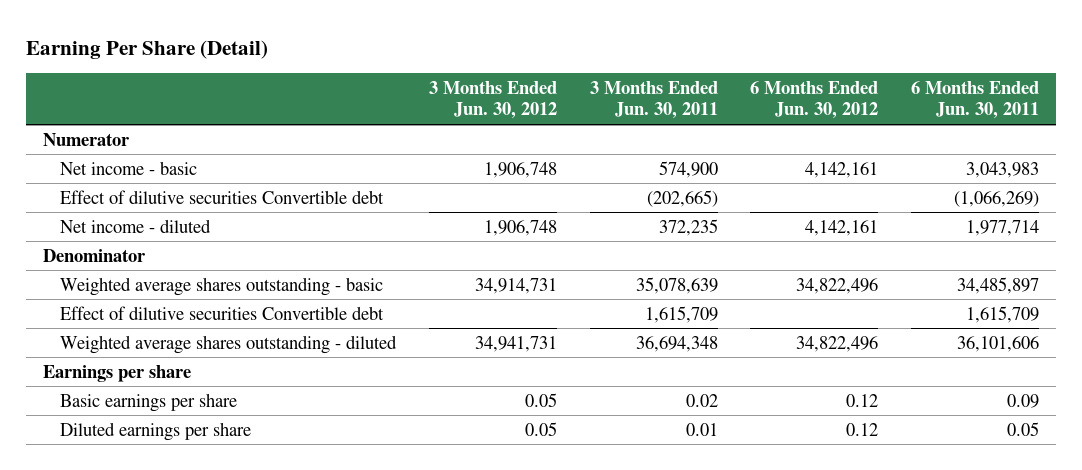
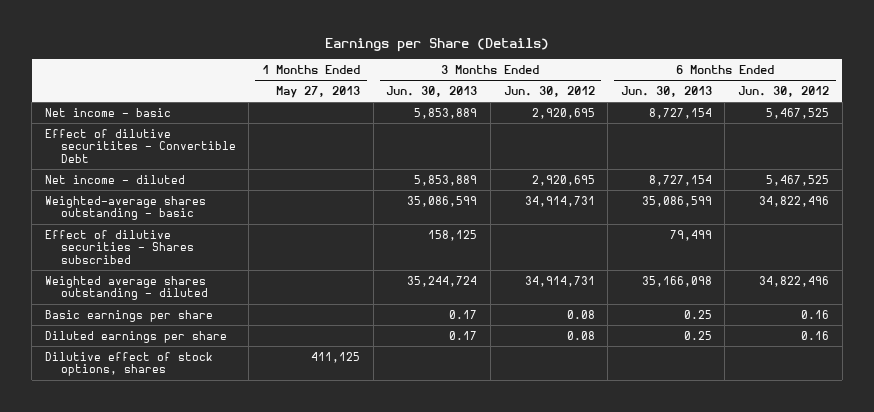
- Earning Per Share (Detail)
+ Earnings per Share (Details)
- | 3 Months Ended Jun. 30, 2012 | 3 Months Ended Jun. 30, 2011 | 6 Months Ended Jun. 30, 2012 | 6 Months Ended Jun. 30, 2011
+ | 1 Months Ended May 27, 2013 | 3 Months Ended Jun. 30, 2013 | 3 Months Ended Jun. 30, 2012 | 6 Months Ended Jun. 30, 2013 | 6 Months Ended Jun. 30, 2012
- Numerator
- Net income - basic | 1,906,748 | 574,900 | 4,142,161 | 3,043,983
- Effect of dilutive securities Convertible debt | | (202,665) | | (1,066,269)
- Net income - diluted | 1,906,748 | 372,235 | 4,142,161 | 1,977,714
- Denominator
- Weighted average shares outstanding - basic | 34,914,731 | 35,078,639 | 34,822,496 | 34,485,897
- Effect of dilutive securities Convertible debt | | 1,615,709 | | 1,615,709
- Weighted average shares outstanding - diluted | 34,941,731 | 36,694,348 | 34,822,496 | 36,101,606
- Earnings per share
- Basic earnings per share | 0.05 | 0.02 | 0.12 | 0.09
- Diluted earnings per share | 0.05 | 0.01 | 0.12 | 0.05
+ Net income - basic | | 5,853,889 | 2,920,695 | 8,727,154 | 5,467,525
+ Effect of dilutive securitites - Convertible Debt
+ Net income - diluted | | 5,853,889 | 2,920,695 | 8,727,154 | 5,467,525
+ Weighted-average shares outstanding - basic | | 35,086,599 | 34,914,731 | 35,086,599 | 34,822,496
+ Effect of dilutive securities - Shares subscribed | | 158,125 | | 79,499 |
+ Weighted average shares outstanding - diluted | | 35,244,724 | 34,914,731 | 35,166,098 | 34,822,496
+ Basic earnings per share | | 0.17 | 0.08 | 0.25 | 0.16
+ Diluted earnings per share | | 0.17 | 0.08 | 0.25 | 0.16
+ Dilutive effect of stock options, shares | 411,125 | | | |

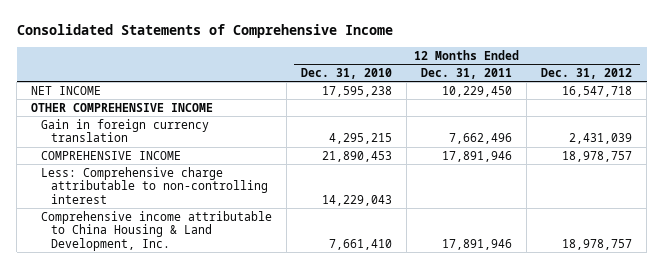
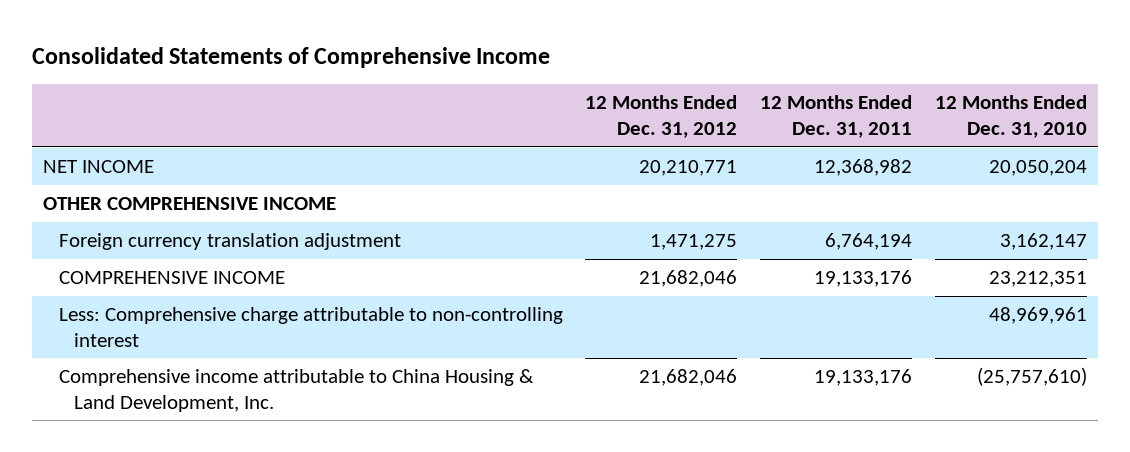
- | 12 Months Ended Dec. 31, 2010 | 12 Months Ended Dec. 31, 2011 | 12 Months Ended Dec. 31, 2012
+ | 12 Months Ended Dec. 31, 2012 | 12 Months Ended Dec. 31, 2011 | 12 Months Ended Dec. 31, 2010
- NET INCOME | 17,595,238 | 10,229,450 | 16,547,718
+ NET INCOME | 20,210,771 | 12,368,982 | 20,050,204
- Gain in foreign currency translation | 4,295,215 | 7,662,496 | 2,431,039
- COMPREHENSIVE INCOME | 21,890,453 | 17,891,946 | 18,978,757
- Less: Comprehensive charge attributable to non-controlling interest | 14,229,043 | |
- Comprehensive income attributable to China Housing & Land Development, Inc. | 7,661,410 | 17,891,946 | 18,978,757
+ Foreign currency translation adjustment | 1,471,275 | 6,764,194 | 3,162,147
+ COMPREHENSIVE INCOME | 21,682,046 | 19,133,176 | 23,212,351
+ Less: Comprehensive charge attributable to non-controlling interest | | | 48,969,961
+ Comprehensive income attributable to China Housing & Land Development, Inc. | 21,682,046 | 19,133,176 | (25,757,610)

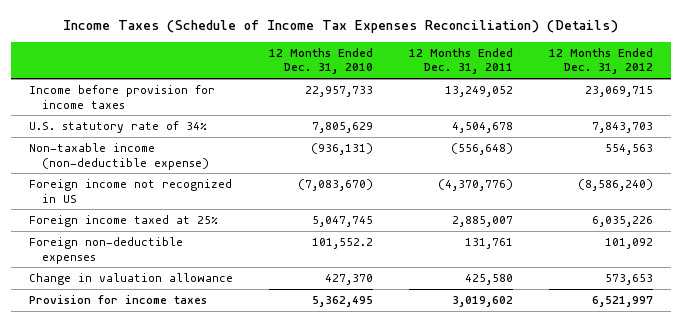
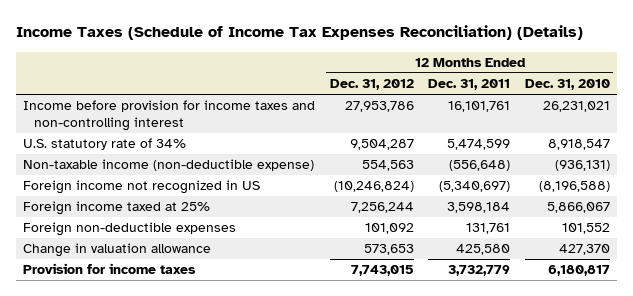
- | 12 Months Ended Dec. 31, 2010 | 12 Months Ended Dec. 31, 2011 | 12 Months Ended Dec. 31, 2012
+ | 12 Months Ended Dec. 31, 2012 | 12 Months Ended Dec. 31, 2011 | 12 Months Ended Dec. 31, 2010
- Income before provision for income taxes | 22,957,733 | 13,249,052 | 23,069,715
- U.S. statutory rate of 34% | 7,805,629 | 4,504,678 | 7,843,703
+ Income before provision for income taxes and non-controlling interest | 27,953,786 | 16,101,761 | 26,231,021
+ U.S. statutory rate of 34% | 9,504,287 | 5,474,599 | 8,918,547
- Foreign income not recognized in US | (7,083,670) | (4,370,776) | (8,586,240)
- Foreign income taxed at 25% | 5,047,745 | 2,885,007 | 6,035,226
- Foreign non-deductible expenses | 101,552.2 | 131,761 | 101,092
+ Foreign income not recognized in US | (10,246,824) | (5,340,697) | (8,196,588)
+ Foreign income taxed at 25% | 7,256,244 | 3,598,184 | 5,866,067
+ Foreign non-deductible expenses | 101,092 | 131,761 | 101,552
- Provision for income taxes | 5,362,495 | 3,019,602 | 6,521,997
+ Provision for income taxes | 7,743,015 | 3,732,779 | 6,180,817

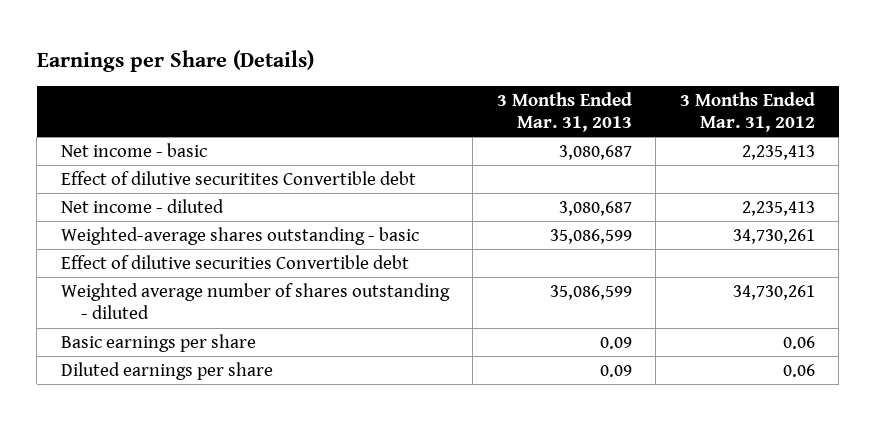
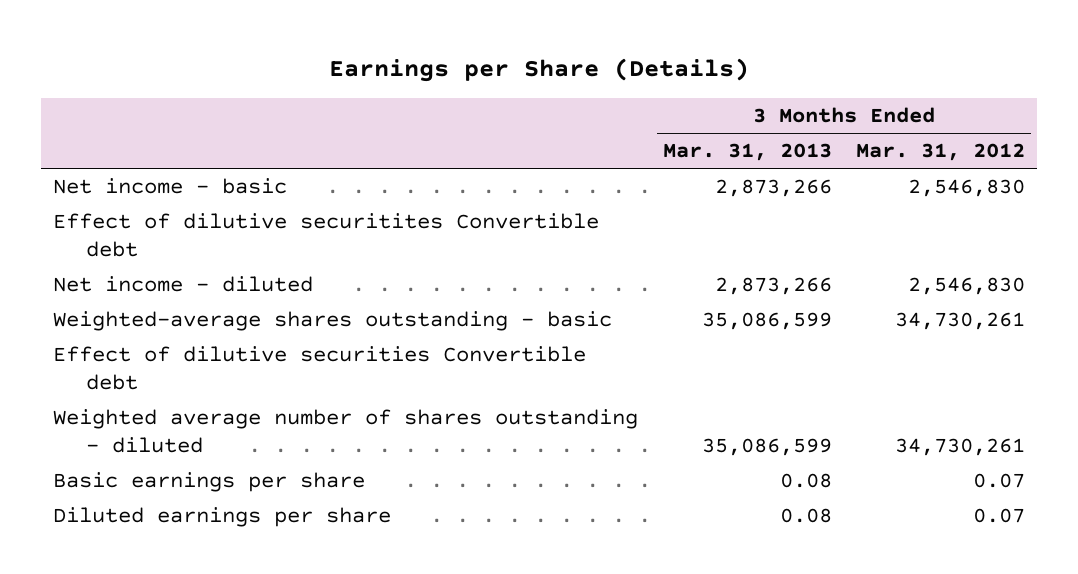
- Net income - basic | 3,080,687 | 2,235,413
+ Net income - basic | 2,873,266 | 2,546,830
- Net income - diluted | 3,080,687 | 2,235,413
+ Net income - diluted | 2,873,266 | 2,546,830
- Basic earnings per share | 0.09 | 0.06
- Diluted earnings per share | 0.09 | 0.06
+ Basic earnings per share | 0.08 | 0.07
+ Diluted earnings per share | 0.08 | 0.07

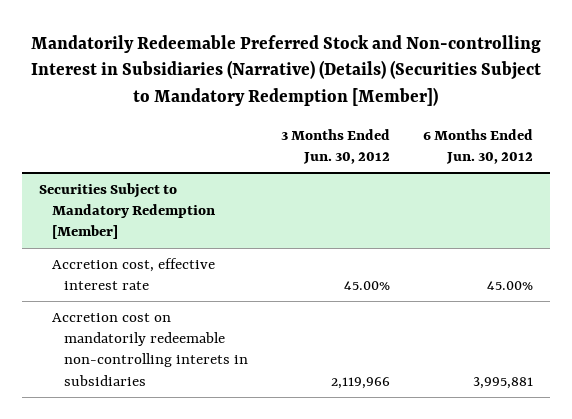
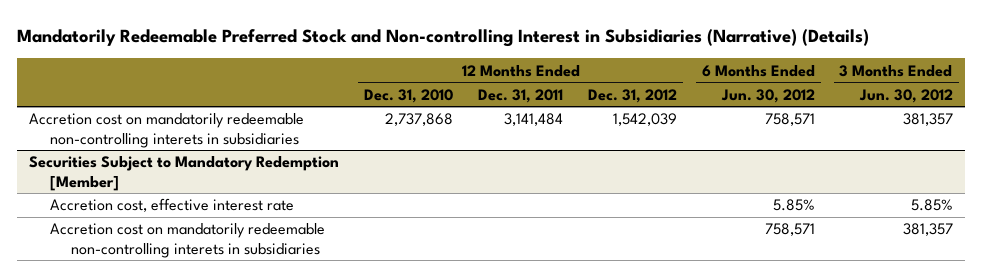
- Mandatorily Redeemable Preferred Stock and Non-controlling Interest in Subsidiaries (Narrative) (Details) (Securities Subject to Mandatory Redemption [Member])
+ Mandatorily Redeemable Preferred Stock and Non-controlling Interest in Subsidiaries (Narrative) (Details)
- | 3 Months Ended Jun. 30, 2012 | 6 Months Ended Jun. 30, 2012
+ | 12 Months Ended Dec. 31, 2010 | 12 Months Ended Dec. 31, 2011 | 12 Months Ended Dec. 31, 2012 | 6 Months Ended Jun. 30, 2012 | 3 Months Ended Jun. 30, 2012
+ Accretion cost on mandatorily redeemable non-controlling interets in subsidiaries | 2,737,868 | 3,141,484 | 1,542,039 | 758,571 | 381,357
@ Securities Subject to Mandatory Redemption [Member]
- Accretion cost, effective interest rate | 45.00% | 45.00%
- Accretion cost on mandatorily redeemable non-controlling interets in subsidiaries | 2,119,966 | 3,995,881
+ Accretion cost, effective interest rate | | | | 5.85% | 5.85%
+ Accretion cost on mandatorily redeemable non-controlling interets in subsidiaries | | | | 758,571 | 381,357

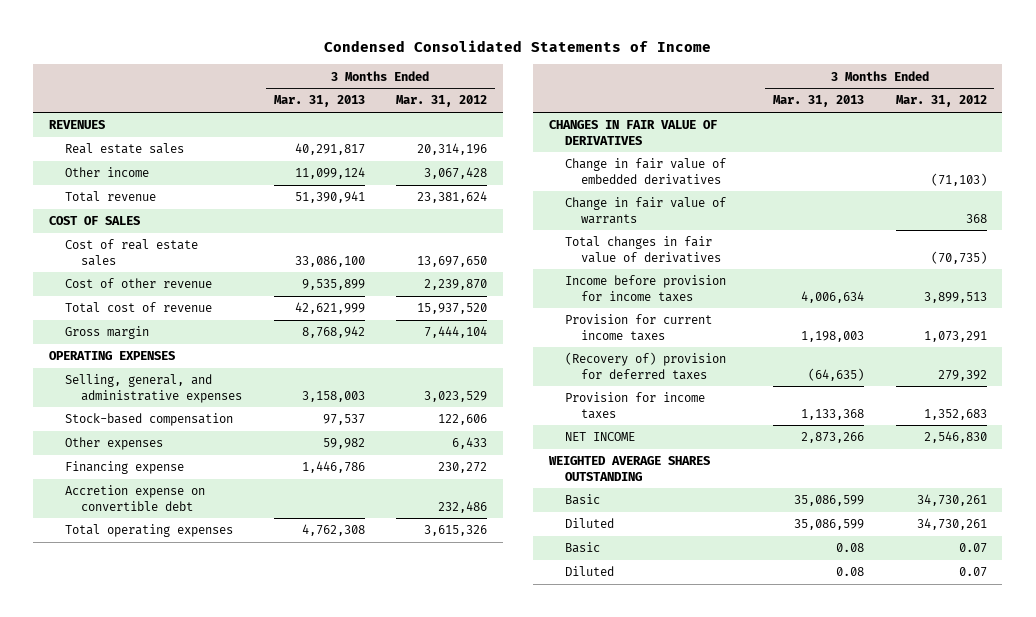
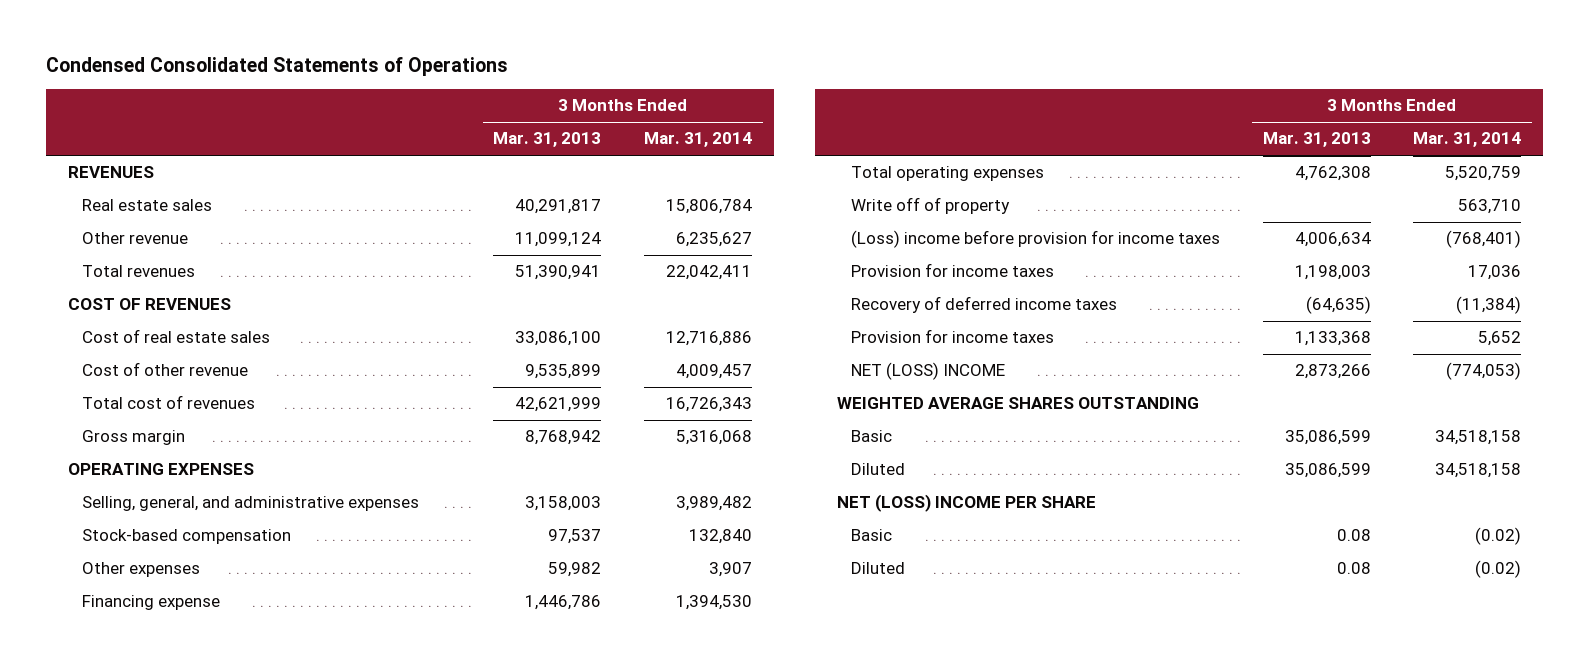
- Condensed Consolidated Statements of Income
+ Condensed Consolidated Statements of Operations
- | 3 Months Ended Mar. 31, 2013 | 3 Months Ended Mar. 31, 2012
+ | 3 Months Ended Mar. 31, 2013 | 3 Months Ended Mar. 31, 2014
- Other income | 11,099,124 | 3,067,428
- Total revenue | 51,390,941 | 23,381,624
- COST OF SALES
+ Other revenue | 11,099,124 | 6,235,627
+ Total revenues | 51,390,941 | 22,042,411
+ COST OF REVENUES
- Total cost of revenue | 42,621,999 | 15,937,520
+ Total cost of revenues | 42,621,999 | 16,726,343
- Accretion expense on convertible debt | | 232,486
- CHANGES IN FAIR VALUE OF DERIVATIVES
- Change in fair value of embedded derivatives | | (71,103)
- Change in fair value of warrants | | 368
- Total changes in fair value of derivatives | | (70,735)
- Income before provision for income taxes | 4,006,634 | 3,899,513
- Provision for current income taxes | 1,198,003 | 1,073,291
- (Recovery of) provision for deferred taxes | (64,635) | 279,392
+ Write off of property | | 563,710
+ (Loss) income before provision for income taxes | 4,006,634 | (768,401)
+ Provision for income taxes | 1,198,003 | 17,036
+ Recovery of deferred income taxes | (64,635) | (11,384)
- NET INCOME | 2,873,266 | 2,546,830
+ NET (LOSS) INCOME | 2,873,266 | (774,053)
+ NET (LOSS) INCOME PER SHARE

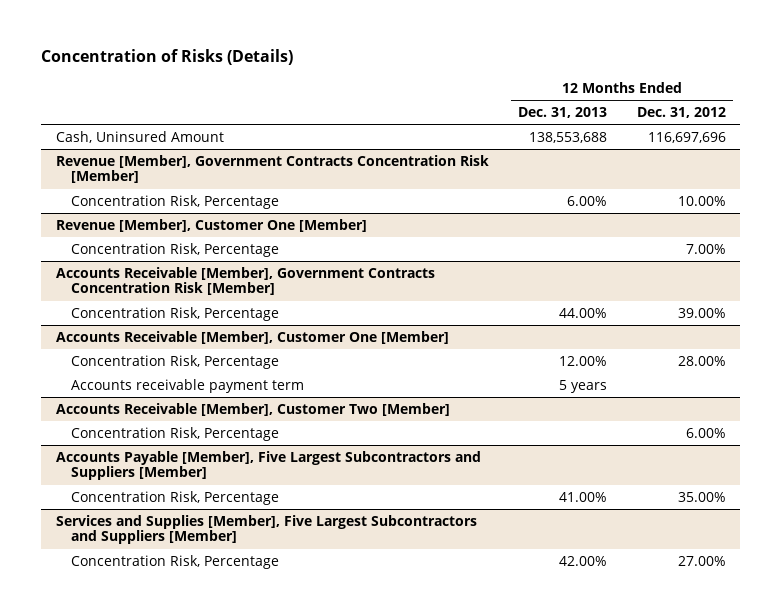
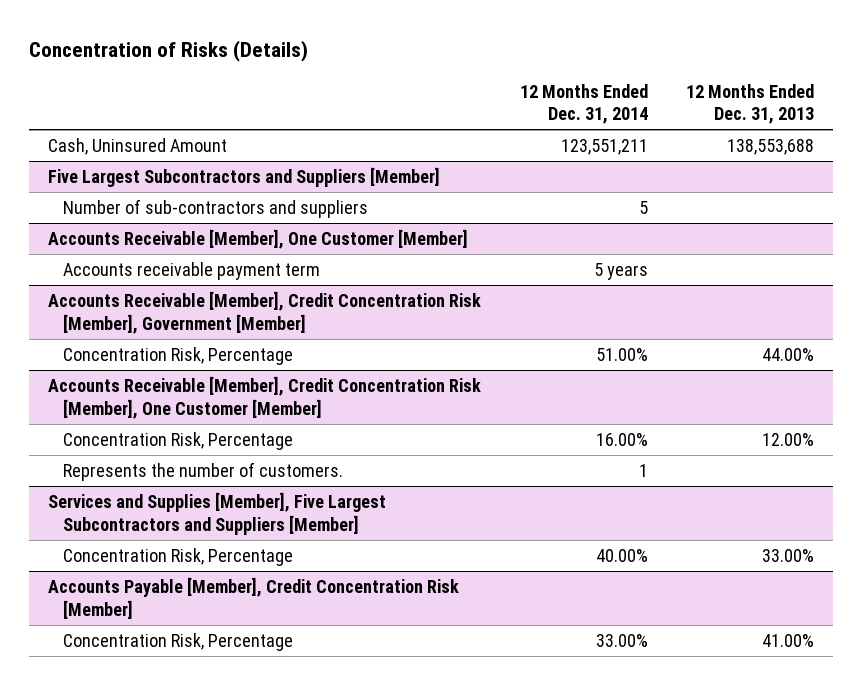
- | 12 Months Ended Dec. 31, 2013 | 12 Months Ended Dec. 31, 2012
+ | 12 Months Ended Dec. 31, 2014 | 12 Months Ended Dec. 31, 2013
- Revenue [Member], Government Contracts Concentration Risk [Member]
- Concentration Risk, Percentage | 6.00% | 10.00%
- Revenue [Member], Customer One [Member]
- Concentration Risk, Percentage | | 7.00%
- Accounts Receivable [Member], Government Contracts Concentration Risk [Member]
+ Five Largest Subcontractors and Suppliers [Member]
+ Number of sub-contractors and suppliers | 5 |
+ Accounts Receivable [Member], One Customer [Member]
+ Accounts receivable payment term | 5 years |
+ Accounts Receivable [Member], Credit Concentration Risk [Member], Government [Member]
- Accounts Receivable [Member], Customer One [Member]
+ Accounts Receivable [Member], Credit Concentration Risk [Member], One Customer [Member]
- Accounts receivable payment term | 5 years |
- Accounts Receivable [Member], Customer Two [Member]
- Concentration Risk, Percentage | | 6.00%
- Accounts Payable [Member], Five Largest Subcontractors and Suppliers [Member]
- Concentration Risk, Percentage | 41.00% | 35.00%
+ Represents the number of customers. | 1 |
@ Services and Supplies [Member], Five Largest Subcontractors and Suppliers [Member]
- Concentration Risk, Percentage | 42.00% | 27.00%
+ Concentration Risk, Percentage | 40.00% | 33.00%
+ Accounts Payable [Member], Credit Concentration Risk [Member]
+ Concentration Risk, Percentage | 33.00% | 41.00%

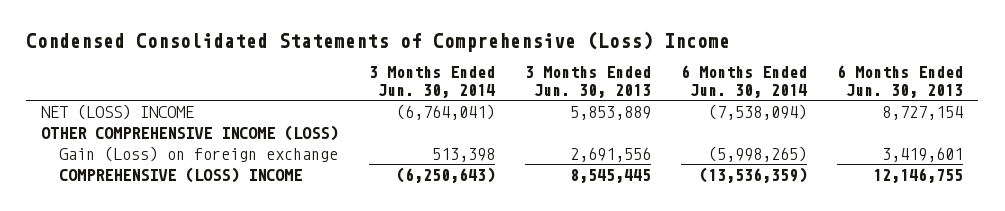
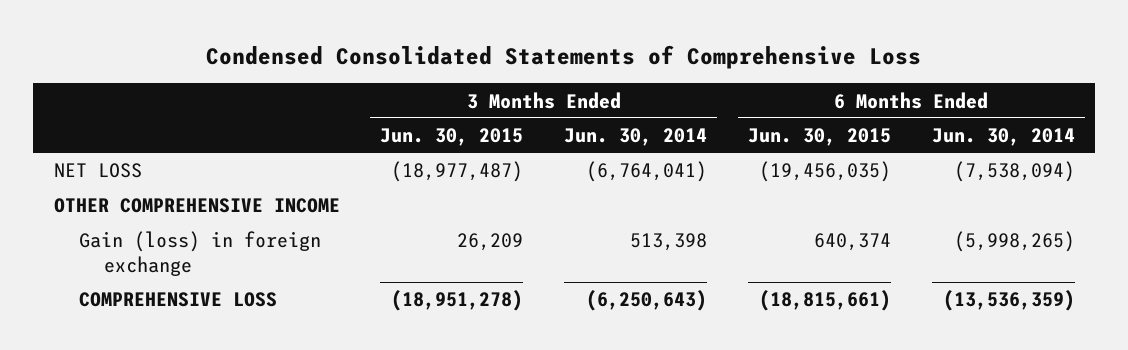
- Condensed Consolidated Statements of Comprehensive (Loss) Income
+ Condensed Consolidated Statements of Comprehensive Loss
- | 3 Months Ended Jun. 30, 2014 | 3 Months Ended Jun. 30, 2013 | 6 Months Ended Jun. 30, 2014 | 6 Months Ended Jun. 30, 2013
+ | 3 Months Ended Jun. 30, 2015 | 3 Months Ended Jun. 30, 2014 | 6 Months Ended Jun. 30, 2015 | 6 Months Ended Jun. 30, 2014
- NET (LOSS) INCOME | (6,764,041) | 5,853,889 | (7,538,094) | 8,727,154
- OTHER COMPREHENSIVE INCOME (LOSS)
- Gain (Loss) on foreign exchange | 513,398 | 2,691,556 | (5,998,265) | 3,419,601
- COMPREHENSIVE (LOSS) INCOME | (6,250,643) | 8,545,445 | (13,536,359) | 12,146,755
+ NET LOSS | (18,977,487) | (6,764,041) | (19,456,035) | (7,538,094)
+ OTHER COMPREHENSIVE INCOME
+ Gain (loss) in foreign exchange | 26,209 | 513,398 | 640,374 | (5,998,265)
+ COMPREHENSIVE LOSS | (18,951,278) | (6,250,643) | (18,815,661) | (13,536,359)

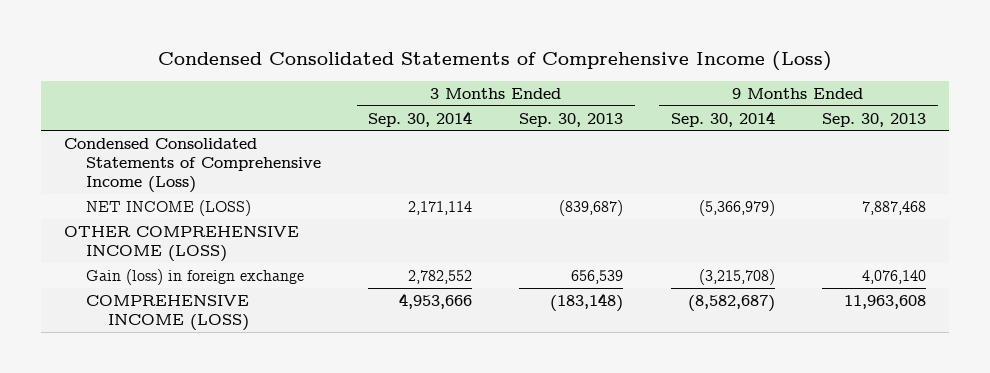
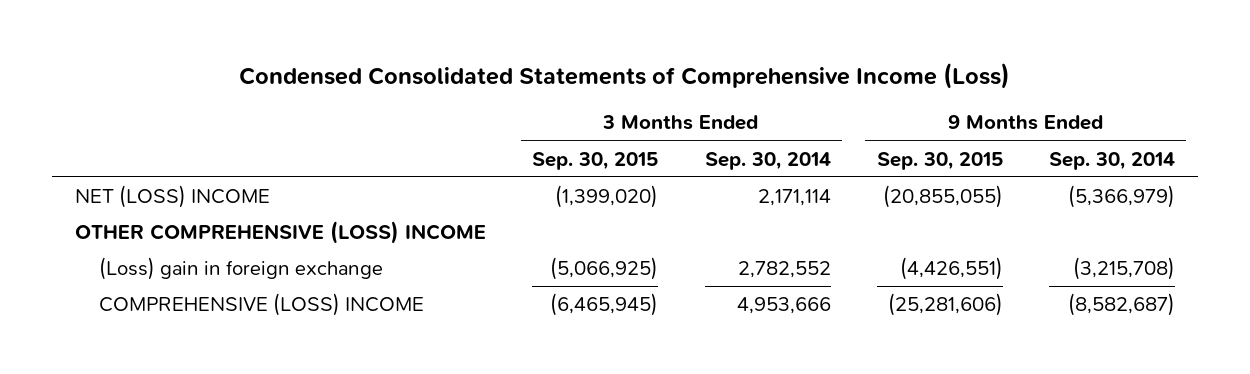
- | 3 Months Ended Sep. 30, 2014 | 3 Months Ended Sep. 30, 2013 | 9 Months Ended Sep. 30, 2014 | 9 Months Ended Sep. 30, 2013
+ | 3 Months Ended Sep. 30, 2015 | 3 Months Ended Sep. 30, 2014 | 9 Months Ended Sep. 30, 2015 | 9 Months Ended Sep. 30, 2014
- Condensed Consolidated Statements of Comprehensive Income (Loss)
- NET INCOME (LOSS) | 2,171,114 | (839,687) | (5,366,979) | 7,887,468
- OTHER COMPREHENSIVE INCOME (LOSS)
- Gain (loss) in foreign exchange | 2,782,552 | 656,539 | (3,215,708) | 4,076,140
- COMPREHENSIVE INCOME (LOSS) | 4,953,666 | (183,148) | (8,582,687) | 11,963,608
+ NET (LOSS) INCOME | (1,399,020) | 2,171,114 | (20,855,055) | (5,366,979)
+ OTHER COMPREHENSIVE (LOSS) INCOME
+ (Loss) gain in foreign exchange | (5,066,925) | 2,782,552 | (4,426,551) | (3,215,708)
+ COMPREHENSIVE (LOSS) INCOME | (6,465,945) | 4,953,666 | (25,281,606) | (8,582,687)

